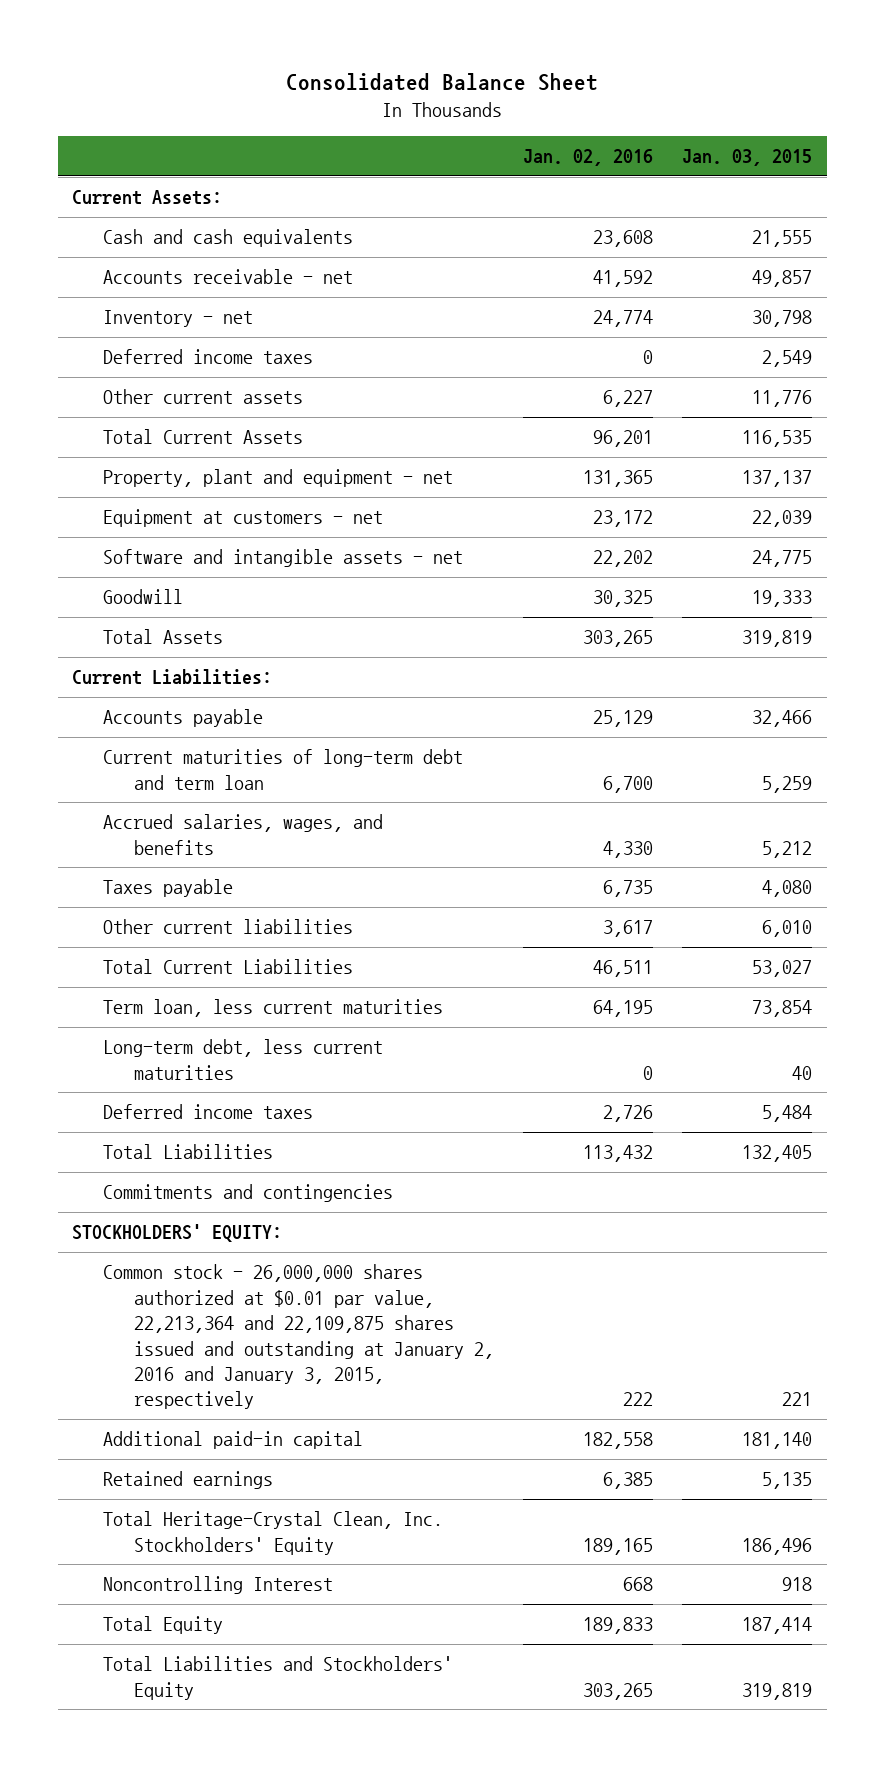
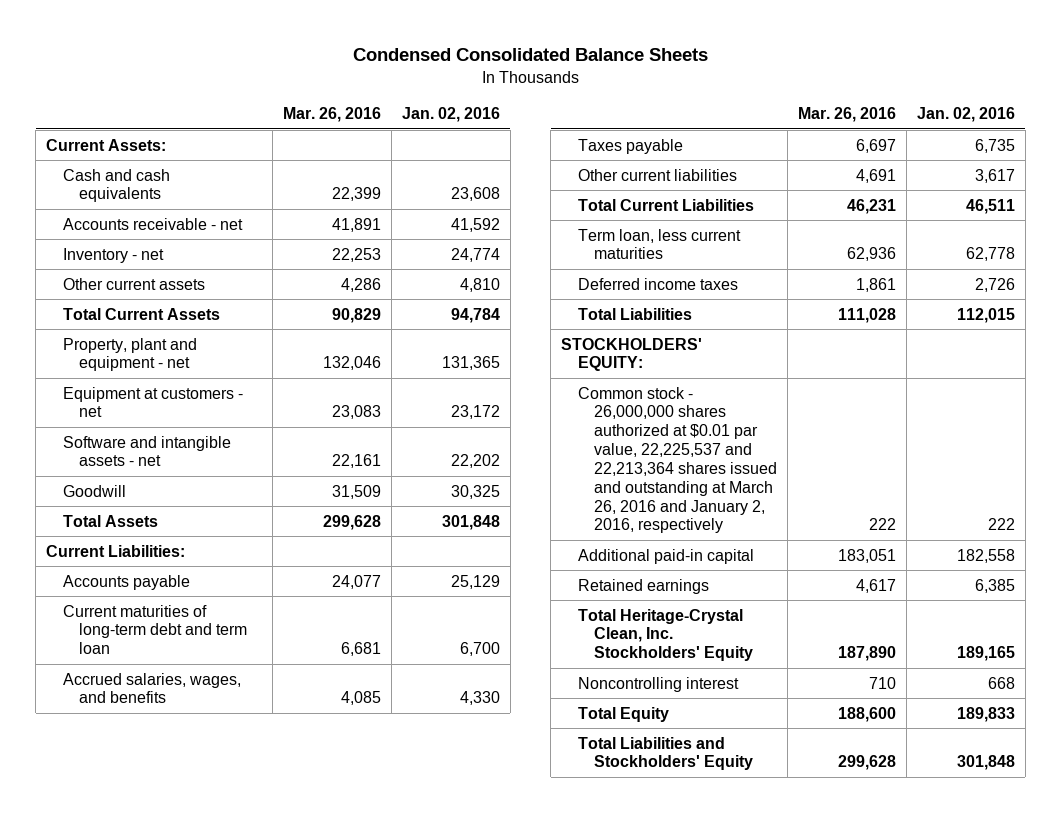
- Consolidated Balance Sheet
+ Condensed Consolidated Balance Sheets
- | Jan. 02, 2016 | Jan. 03, 2015
+ | Mar. 26, 2016 | Jan. 02, 2016
- Deferred income taxes | 0 | 2,549
- Other current assets | 6,227 | 11,776
- Total Current Assets | 96,201 | 116,535
+ Other current assets | 4,286 | 4,810
+ Total Current Assets | 90,829 | 94,784
- Total Assets | 303,265 | 319,819
+ Total Assets | 299,628 | 301,848
- Term loan, less current maturities | 64,195 | 73,854
- Long-term debt, less current maturities | 0 | 40
+ Term loan, less current maturities | 62,936 | 62,778
- Total Liabilities | 113,432 | 132,405
- Commitments and contingencies
+ Total Liabilities | 111,028 | 112,015
- Common stock - 26,000,000 shares authorized at $0.01 par value, 22,213,364 and 22,109,875 shares issued and outstanding at January 2, 2016 and January 3, 2015, respectively | 222 | 221
+ Common stock - 26,000,000 shares authorized at $0.01 par value, 22,225,537 and 22,213,364 shares issued and outstanding at March 26, 2016 and January 2, 2016, respectively | 222 | 222
- Noncontrolling Interest | 668 | 918
+ Noncontrolling interest | 710 | 668
- Total Liabilities and Stockholders' Equity | 303,265 | 319,819
+ Total Liabilities and Stockholders' Equity | 299,628 | 301,848

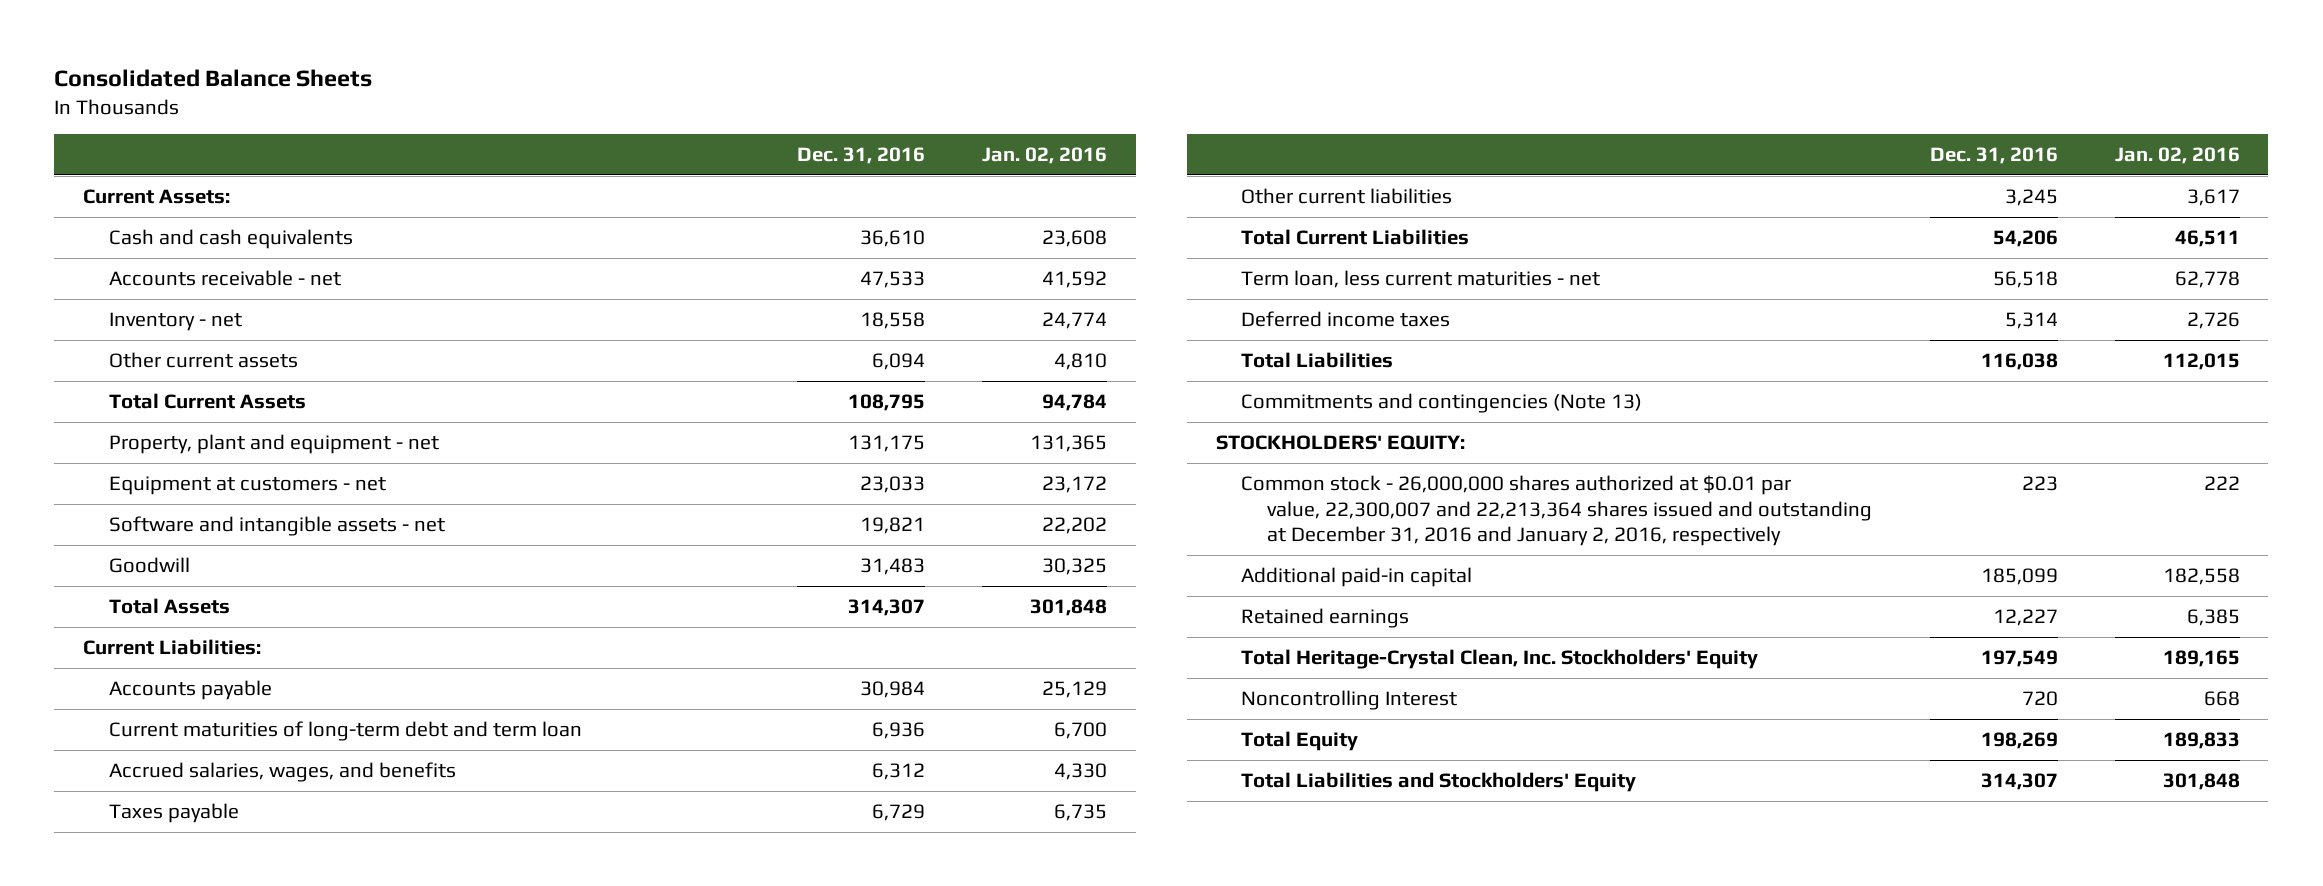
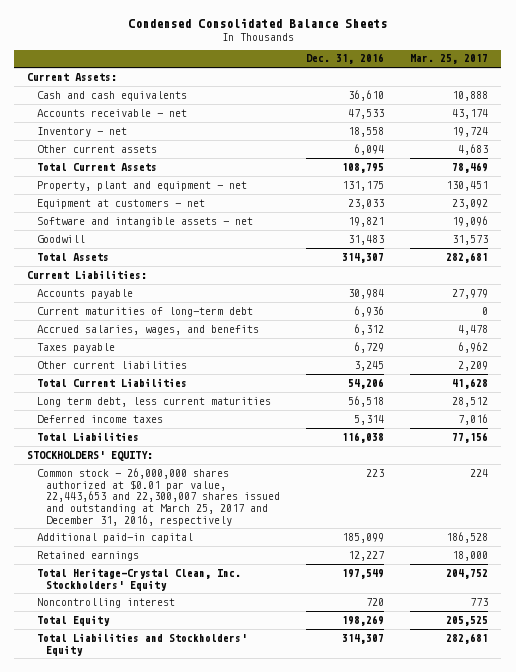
- Consolidated Balance Sheets
+ Condensed Consolidated Balance Sheets
- | Dec. 31, 2016 | Jan. 02, 2016
+ | Dec. 31, 2016 | Mar. 25, 2017
- Current maturities of long-term debt and term loan | 6,936 | 6,700
+ Current maturities of long-term debt | 6,936 | 0
- Term loan, less current maturities - net | 56,518 | 62,778
+ Long term debt, less current maturities | 56,518 | 28,512
- Commitments and contingencies (Note 13)
- Common stock - 26,000,000 shares authorized at $0.01 par value, 22,300,007 and 22,213,364 shares issued and outstanding at December 31, 2016 and January 2, 2016, respectively | 223 | 222
+ Common stock - 26,000,000 shares authorized at $0.01 par value, 22,443,653 and 22,300,007 shares issued and outstanding at March 25, 2017 and December 31, 2016, respectively | 223 | 224
- Noncontrolling Interest | 720 | 668
+ Noncontrolling interest | 720 | 773

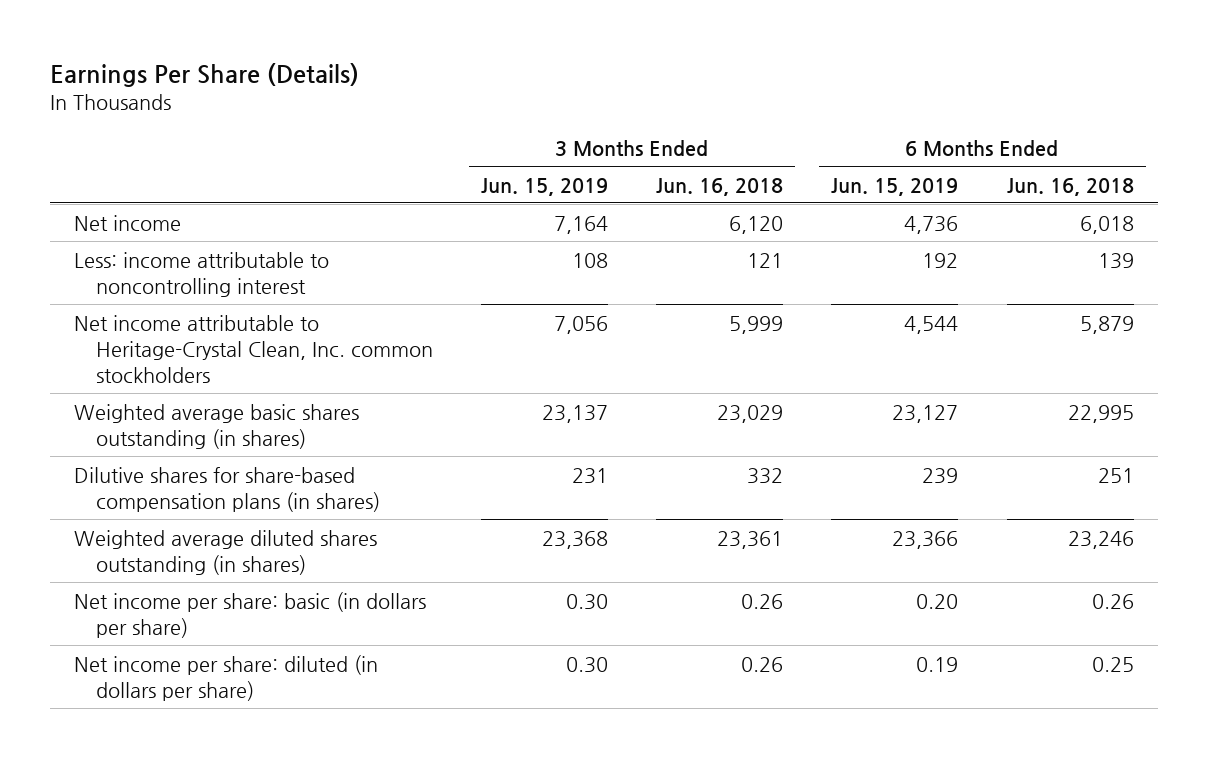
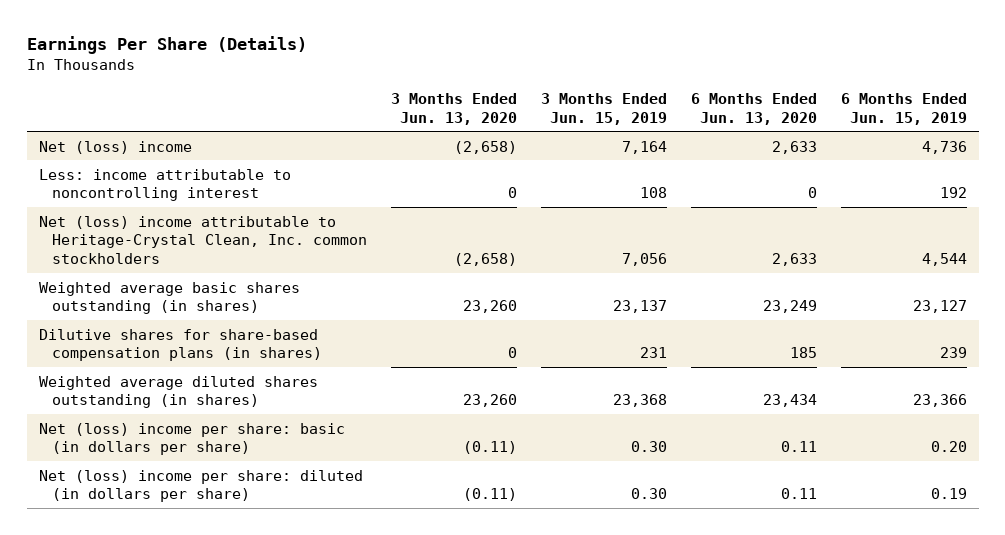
- | 3 Months Ended Jun. 15, 2019 | 3 Months Ended Jun. 16, 2018 | 6 Months Ended Jun. 15, 2019 | 6 Months Ended Jun. 16, 2018
+ | 3 Months Ended Jun. 13, 2020 | 3 Months Ended Jun. 15, 2019 | 6 Months Ended Jun. 13, 2020 | 6 Months Ended Jun. 15, 2019
- Net income | 7,164 | 6,120 | 4,736 | 6,018
+ Net (loss) income | (2,658) | 7,164 | 2,633 | 4,736
- Net income attributable to Heritage-Crystal Clean, Inc. common stockholders | 7,056 | 5,999 | 4,544 | 5,879
+ Net (loss) income attributable to Heritage-Crystal Clean, Inc. common stockholders | (2,658) | 7,056 | 2,633 | 4,544
- Net income per share: basic (in dollars per share) | 0.30 | 0.26 | 0.20 | 0.26
- Net income per share: diluted (in dollars per share) | 0.30 | 0.26 | 0.19 | 0.25
+ Net (loss) income per share: basic (in dollars per share) | (0.11) | 0.30 | 0.11 | 0.20
+ Net (loss) income per share: diluted (in dollars per share) | (0.11) | 0.30 | 0.11 | 0.19

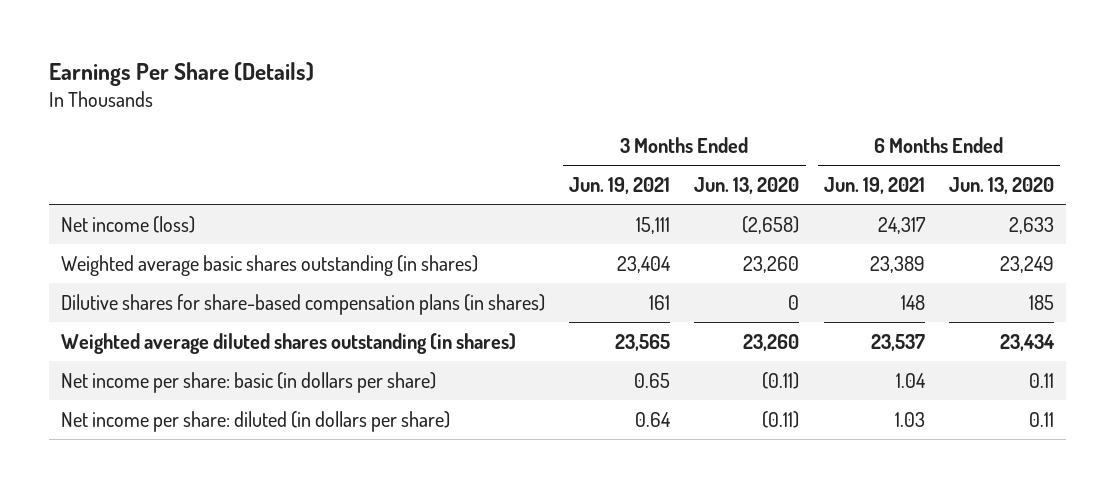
- | 3 Months Ended Jun. 13, 2020 | 3 Months Ended Jun. 15, 2019 | 6 Months Ended Jun. 13, 2020 | 6 Months Ended Jun. 15, 2019
+ | 3 Months Ended Jun. 19, 2021 | 3 Months Ended Jun. 13, 2020 | 6 Months Ended Jun. 19, 2021 | 6 Months Ended Jun. 13, 2020
- Net (loss) income | (2,658) | 7,164 | 2,633 | 4,736
- Less: income attributable to noncontrolling interest | 0 | 108 | 0 | 192
- Net (loss) income attributable to Heritage-Crystal Clean, Inc. common stockholders | (2,658) | 7,056 | 2,633 | 4,544
+ Net income (loss) | 15,111 | (2,658) | 24,317 | 2,633
- Net (loss) income per share: basic (in dollars per share) | (0.11) | 0.30 | 0.11 | 0.20
- Net (loss) income per share: diluted (in dollars per share) | (0.11) | 0.30 | 0.11 | 0.19
+ Net income per share: basic (in dollars per share) | 0.65 | (0.11) | 1.04 | 0.11
+ Net income per share: diluted (in dollars per share) | 0.64 | (0.11) | 1.03 | 0.11

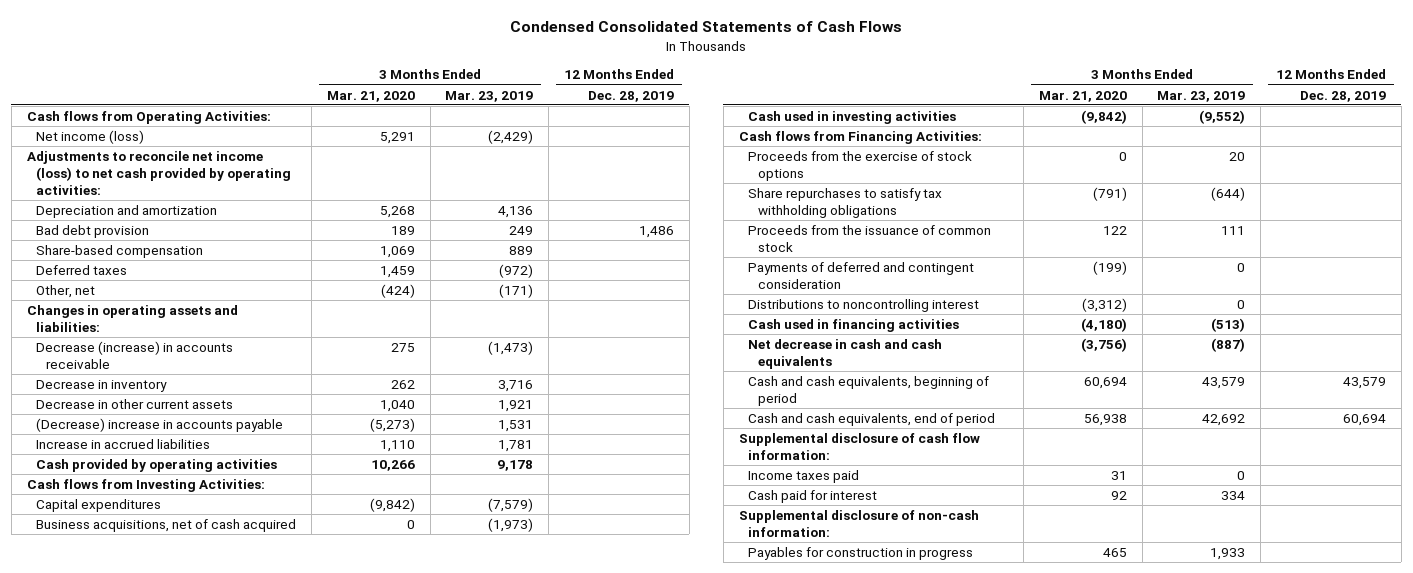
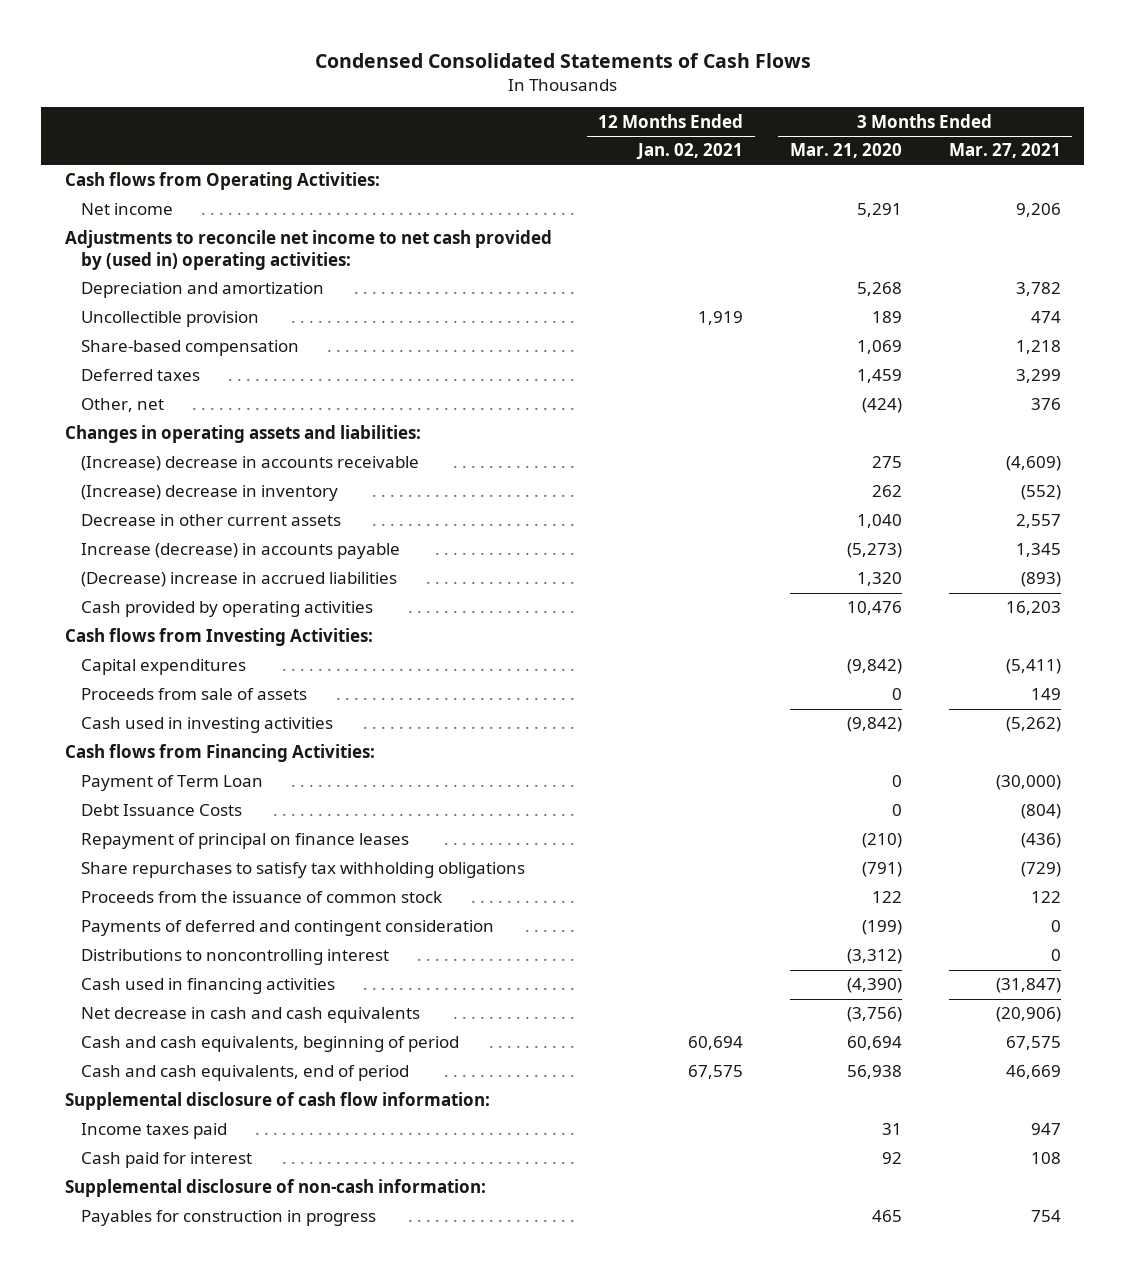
- | 3 Months Ended Mar. 21, 2020 | 3 Months Ended Mar. 23, 2019 | 12 Months Ended Dec. 28, 2019
+ | 12 Months Ended Jan. 02, 2021 | 3 Months Ended Mar. 21, 2020 | 3 Months Ended Mar. 27, 2021
- Net income (loss) | 5,291 | (2,429) |
- Adjustments to reconcile net income (loss) to net cash provided by operating activities:
+ Net income | | 5,291 | 9,206
+ Adjustments to reconcile net income to net cash provided by (used in) operating activities:
- Bad debt provision | 189 | 249 | 1,486
+ Uncollectible provision | 1,919 | 189 | 474
- Decrease (increase) in accounts receivable | 275 | (1,473) |
- Decrease in inventory | 262 | 3,716 |
+ (Increase) decrease in accounts receivable | | 275 | (4,609)
+ (Increase) decrease in inventory | | 262 | (552)
- (Decrease) increase in accounts payable | (5,273) | 1,531 |
- Increase in accrued liabilities | 1,110 | 1,781 |
- Cash provided by operating activities | 10,266 | 9,178 |
+ Increase (decrease) in accounts payable | | (5,273) | 1,345
+ (Decrease) increase in accrued liabilities | | 1,320 | (893)
+ Cash provided by operating activities | | 10,476 | 16,203
- Business acquisitions, net of cash acquired | 0 | (1,973) |
+ Proceeds from sale of assets | | 0 | 149
- Proceeds from the exercise of stock options | 0 | 20 |
+ Payment of Term Loan | | 0 | (30,000)
+ Debt Issuance Costs | | 0 | (804)
+ Repayment of principal on finance leases | | (210) | (436)
- Cash used in financing activities | (4,180) | (513) |
+ Cash used in financing activities | | (4,390) | (31,847)

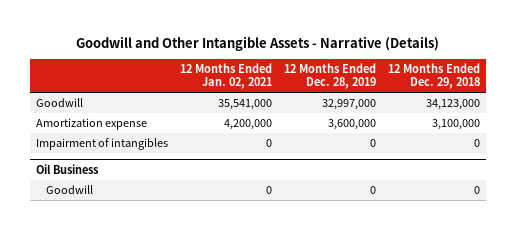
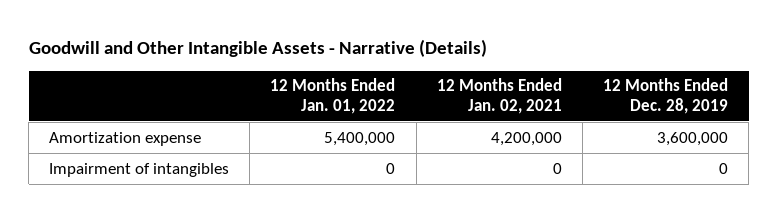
- | 12 Months Ended Jan. 02, 2021 | 12 Months Ended Dec. 28, 2019 | 12 Months Ended Dec. 29, 2018
+ | 12 Months Ended Jan. 01, 2022 | 12 Months Ended Jan. 02, 2021 | 12 Months Ended Dec. 28, 2019
- Goodwill | 35,541,000 | 32,997,000 | 34,123,000
- Oil Business
- Goodwill | 0 | 0 | 0

